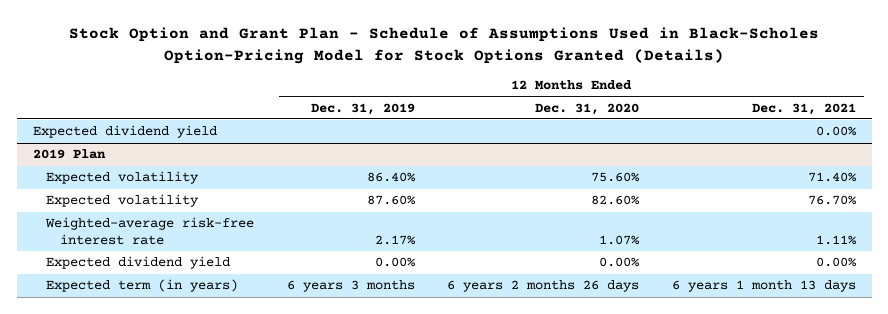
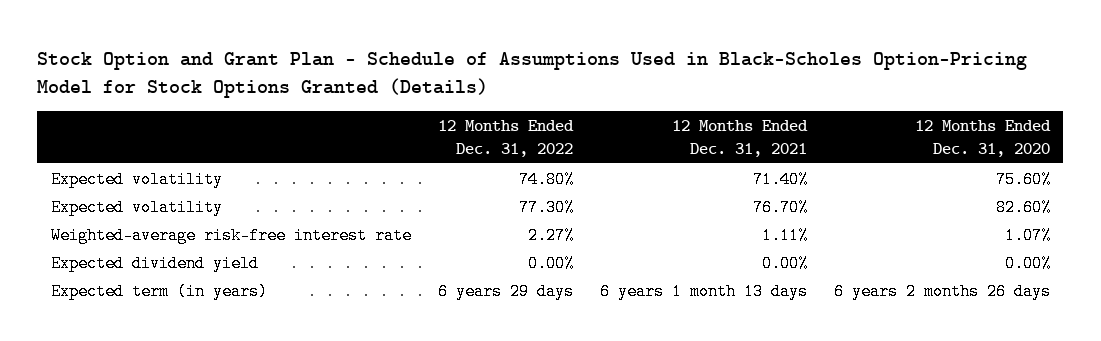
- | 12 Months Ended Dec. 31, 2019 | 12 Months Ended Dec. 31, 2020 | 12 Months Ended Dec. 31, 2021
+ | 12 Months Ended Dec. 31, 2022 | 12 Months Ended Dec. 31, 2021 | 12 Months Ended Dec. 31, 2020
- Expected dividend yield | | | 0.00%
- 2019 Plan

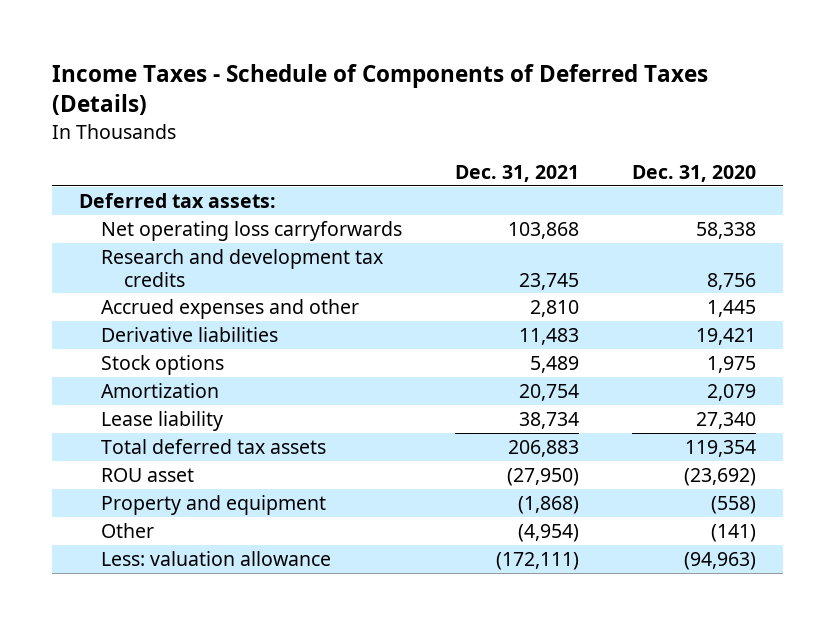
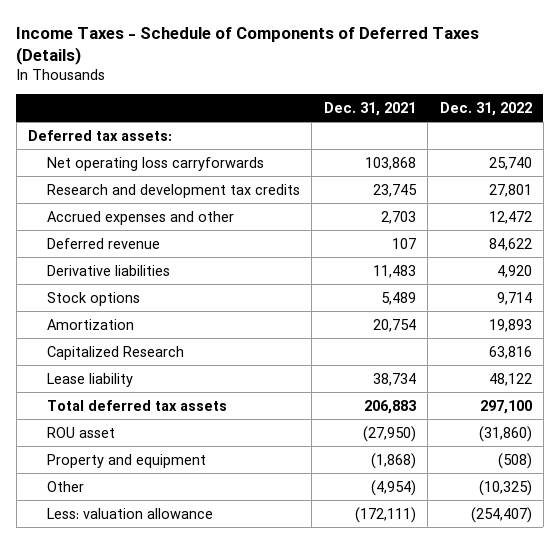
- | Dec. 31, 2021 | Dec. 31, 2020
+ | Dec. 31, 2021 | Dec. 31, 2022
- Accrued expenses and other | 2,810 | 1,445
+ Accrued expenses and other | 2,703 | 12,472
+ Deferred revenue | 107 | 84,622
+ Capitalized Research | | 63,816

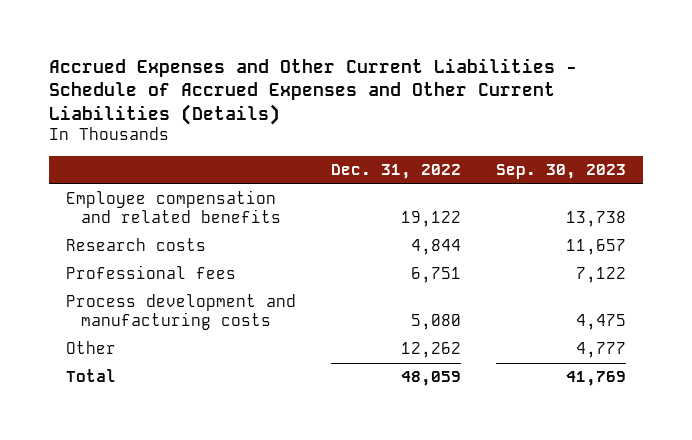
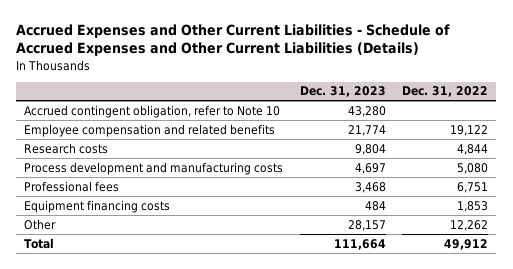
- | Dec. 31, 2022 | Sep. 30, 2023
+ | Dec. 31, 2023 | Dec. 31, 2022
+ Accrued contingent obligation, refer to Note 10 | 43,280 |
moved down: Professional fees | 3,468 | 6,751
+ Equipment financing costs | 484 | 1,853
- Total | 48,059 | 41,769
+ Total | 111,664 | 49,912

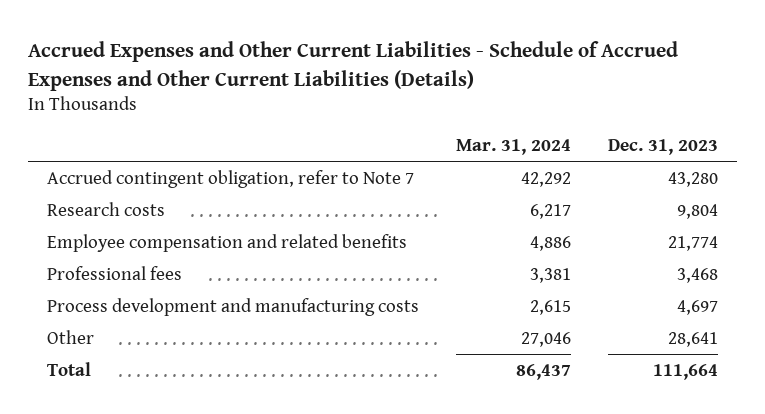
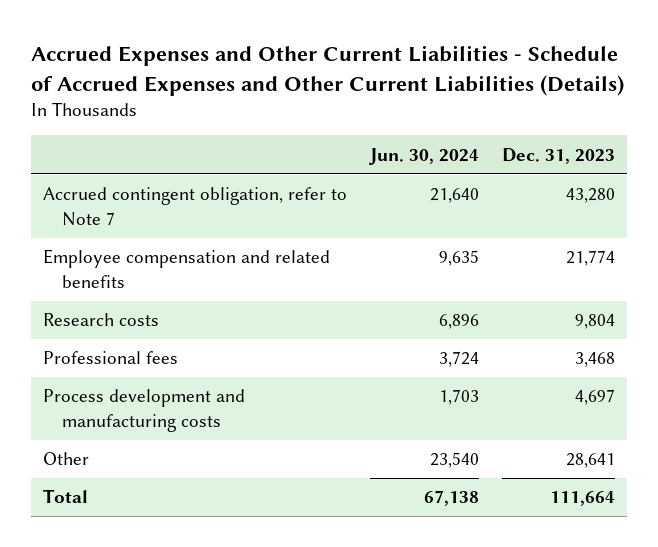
- | Mar. 31, 2024 | Dec. 31, 2023
+ | Jun. 30, 2024 | Dec. 31, 2023
moved down: Research costs | 6,896 | 9,804

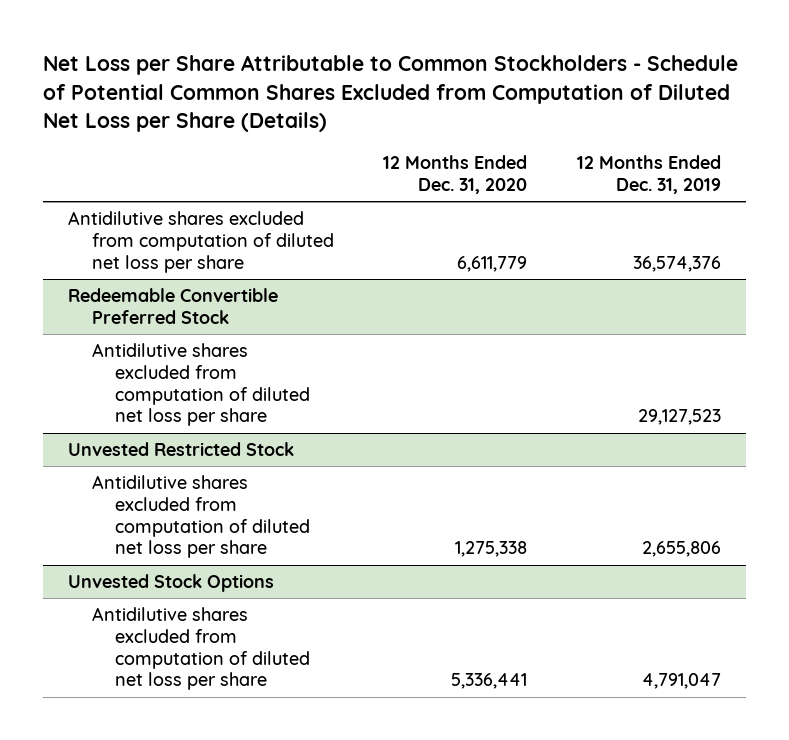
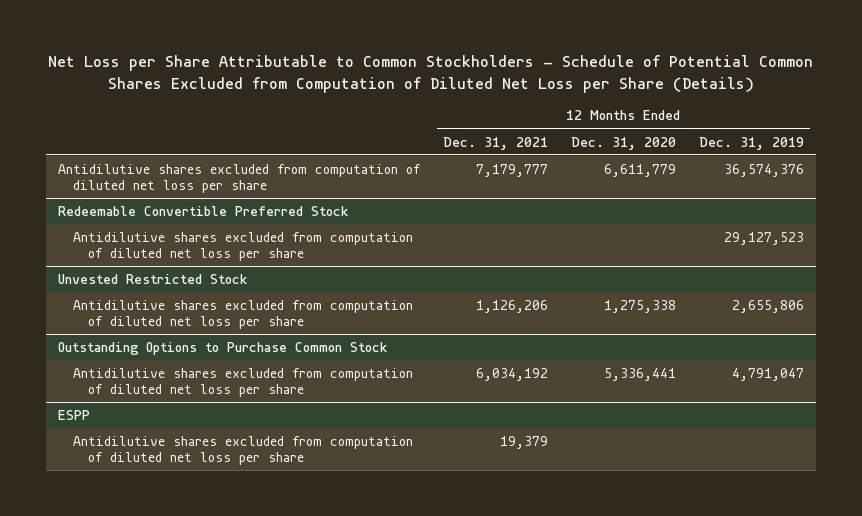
- | 12 Months Ended Dec. 31, 2020 | 12 Months Ended Dec. 31, 2019
+ | 12 Months Ended Dec. 31, 2021 | 12 Months Ended Dec. 31, 2020 | 12 Months Ended Dec. 31, 2019
- Unvested Stock Options
+ Outstanding Options to Purchase Common Stock
+ ESPP
+ Antidilutive shares excluded from computation of diluted net loss per share | 19,379 | |

